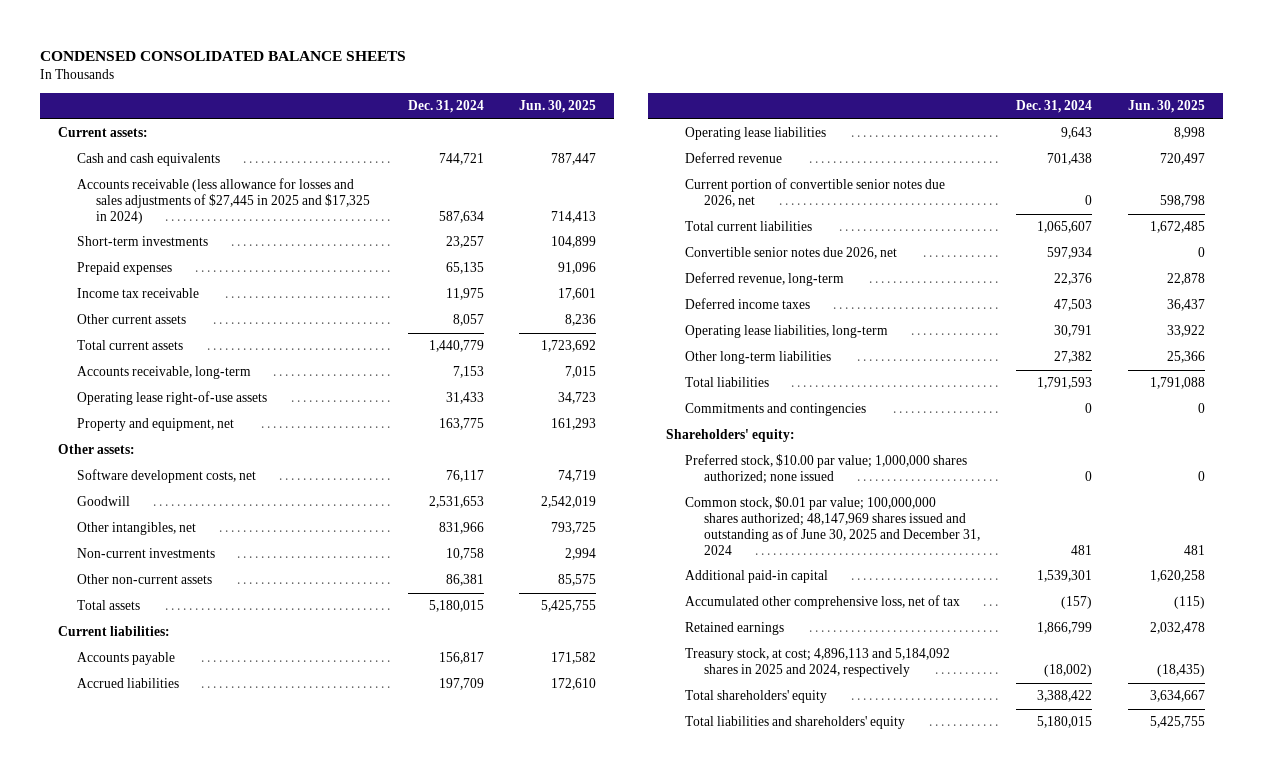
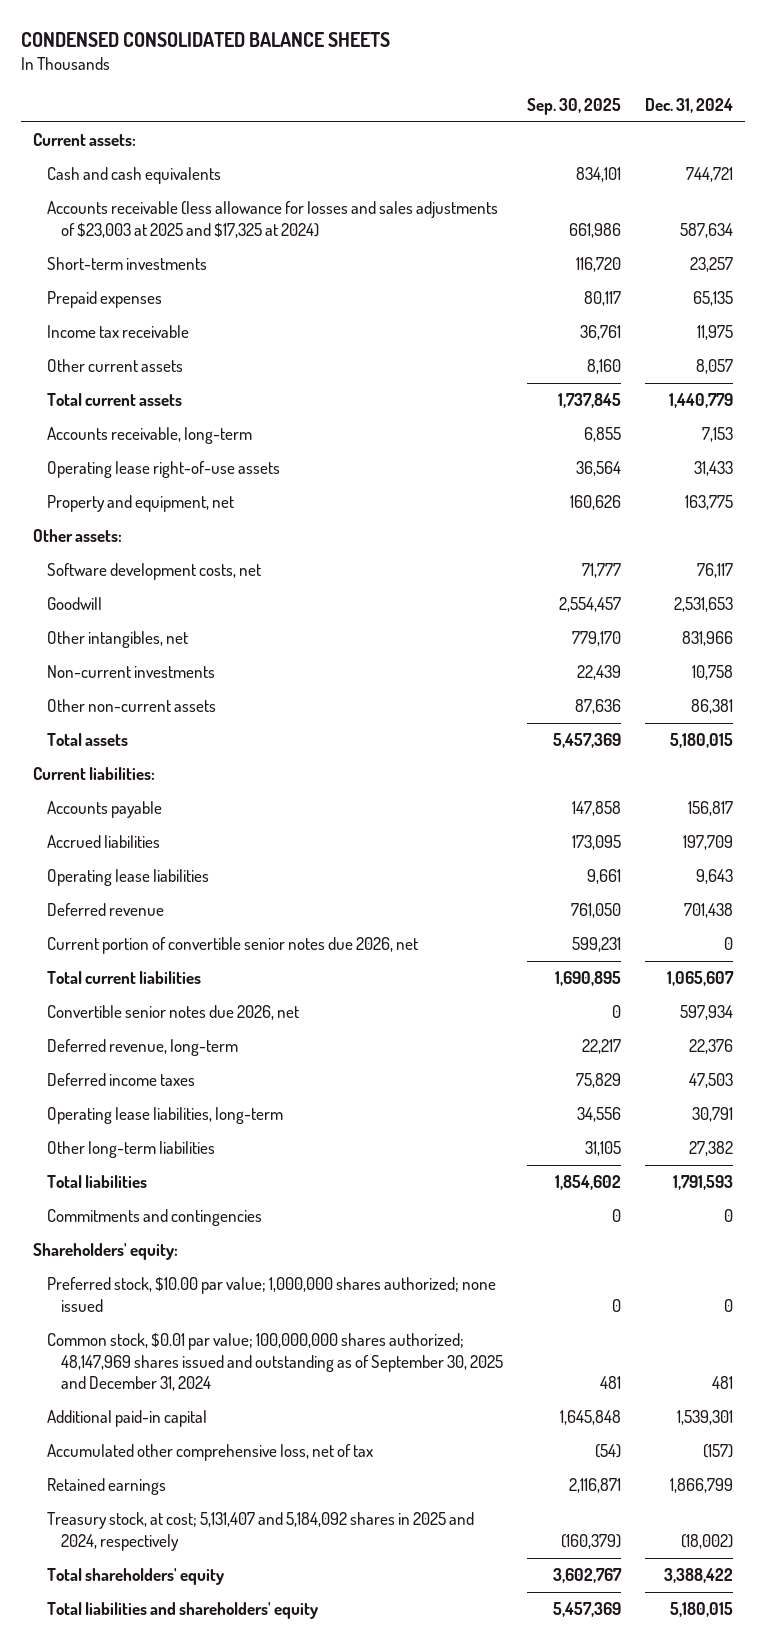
- | Dec. 31, 2024 | Jun. 30, 2025
+ | Sep. 30, 2025 | Dec. 31, 2024
- Accounts receivable (less allowance for losses and sales adjustments of $27,445 in 2025 and $17,325 in 2024) | 587,634 | 714,413
+ Accounts receivable (less allowance for losses and sales adjustments of $23,003 at 2025 and $17,325 at 2024) | 661,986 | 587,634
- Common stock, $0.01 par value; 100,000,000 shares authorized; 48,147,969 shares issued and outstanding as of June 30, 2025 and December 31, 2024 | 481 | 481
+ Common stock, $0.01 par value; 100,000,000 shares authorized; 48,147,969 shares issued and outstanding as of September 30, 2025 and December 31, 2024 | 481 | 481
- Treasury stock, at cost; 4,896,113 and 5,184,092 shares in 2025 and 2024, respectively | (18,002) | (18,435)
+ Treasury stock, at cost; 5,131,407 and 5,184,092 shares in 2025 and 2024, respectively | (160,379) | (18,002)

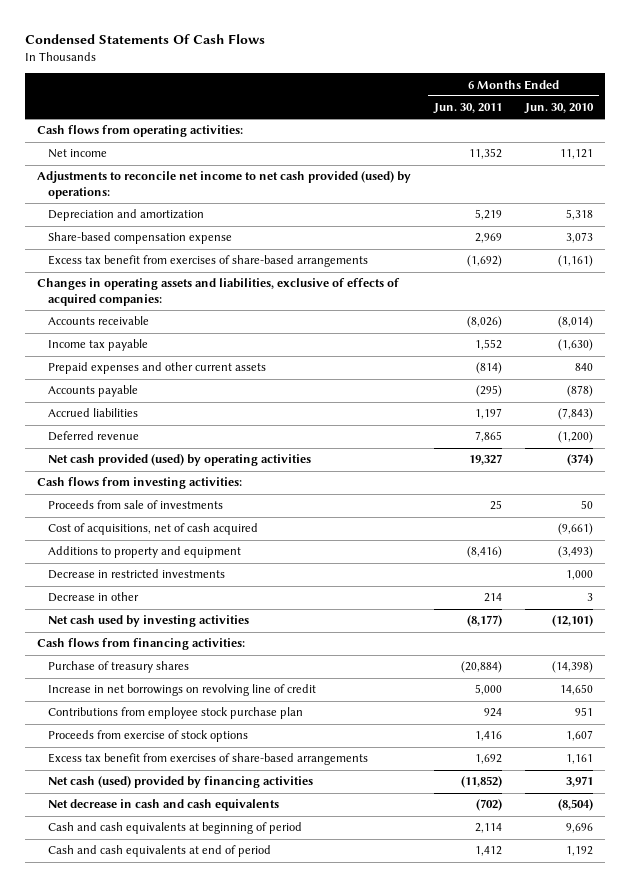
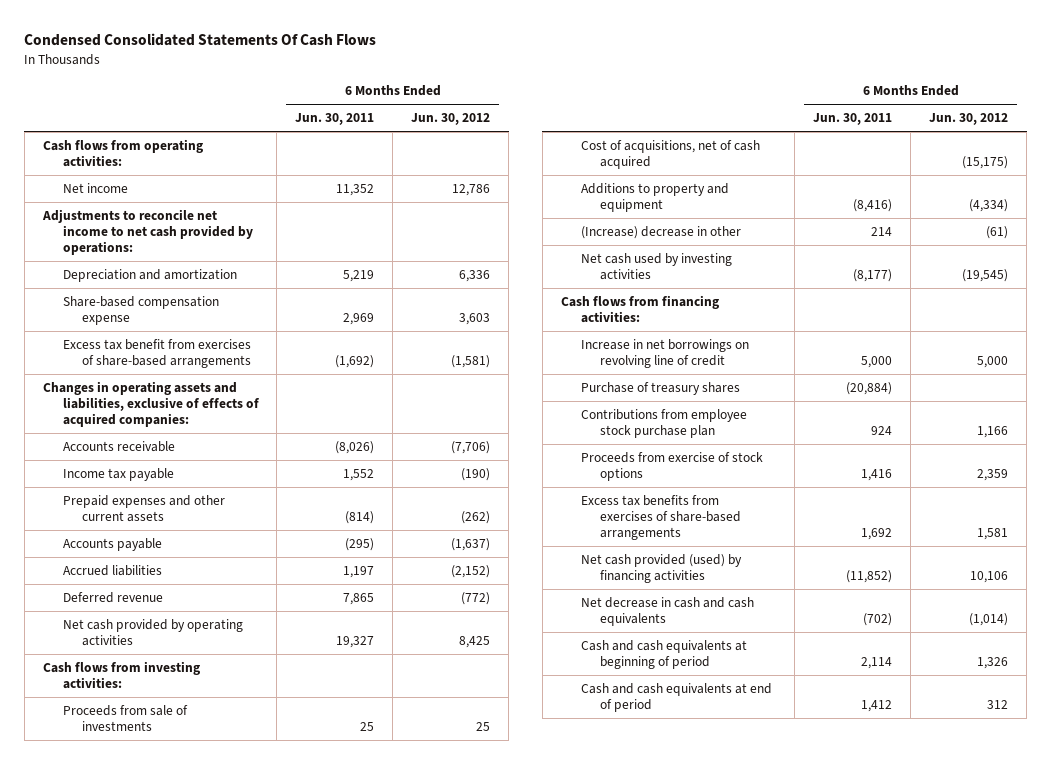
- Condensed Statements Of Cash Flows
+ Condensed Consolidated Statements Of Cash Flows
- | 6 Months Ended Jun. 30, 2011 | 6 Months Ended Jun. 30, 2010
+ | 6 Months Ended Jun. 30, 2011 | 6 Months Ended Jun. 30, 2012
- Adjustments to reconcile net income to net cash provided (used) by operations:
+ Adjustments to reconcile net income to net cash provided by operations:
- Net cash provided (used) by operating activities | 19,327 | (374)
+ Net cash provided by operating activities | 19,327 | 8,425
- Decrease in restricted investments | | 1,000
- Decrease in other | 214 | 3
+ (Increase) decrease in other | 214 | (61)
moved down: Purchase of treasury shares | (20,884) |
- Excess tax benefit from exercises of share-based arrangements | 1,692 | 1,161
- Net cash (used) provided by financing activities | (11,852) | 3,971
+ Excess tax benefits from exercises of share-based arrangements | 1,692 | 1,581
+ Net cash provided (used) by financing activities | (11,852) | 10,106

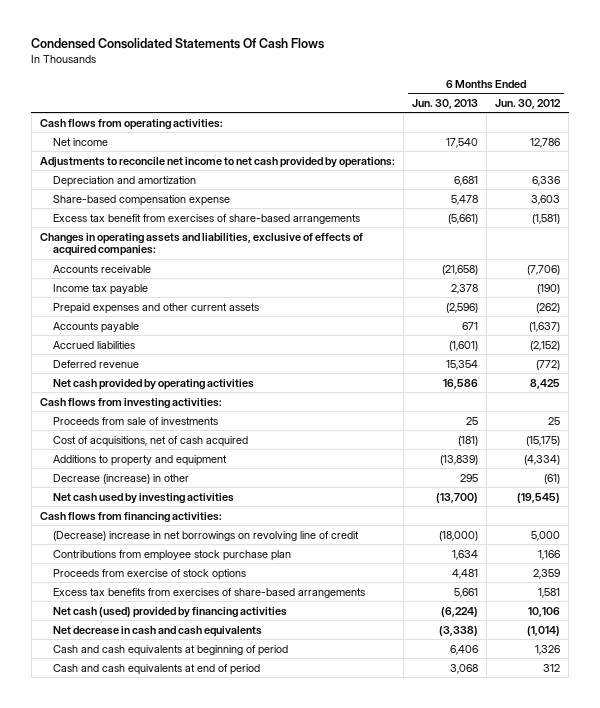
- | 6 Months Ended Jun. 30, 2011 | 6 Months Ended Jun. 30, 2012
+ | 6 Months Ended Jun. 30, 2013 | 6 Months Ended Jun. 30, 2012
- (Increase) decrease in other | 214 | (61)
+ Decrease (increase) in other | 295 | (61)
- Increase in net borrowings on revolving line of credit | 5,000 | 5,000
- Purchase of treasury shares | (20,884) |
+ (Decrease) increase in net borrowings on revolving line of credit | (18,000) | 5,000
- Net cash provided (used) by financing activities | (11,852) | 10,106
+ Net cash (used) provided by financing activities | (6,224) | 10,106

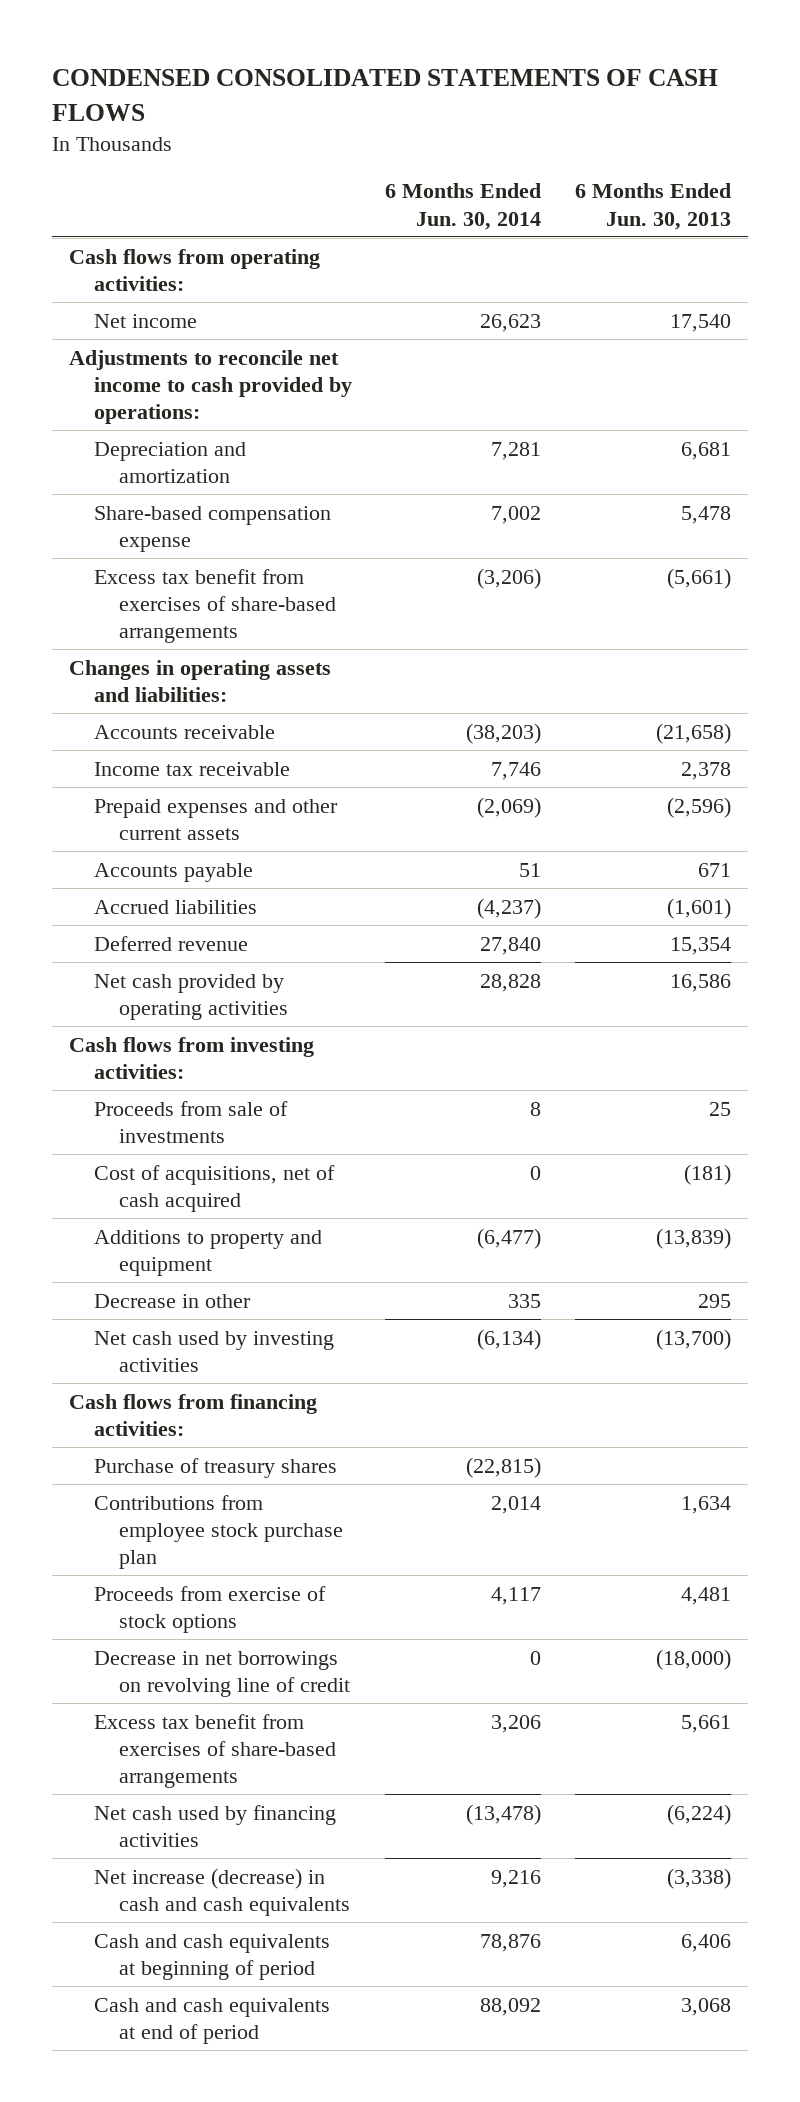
- Condensed Consolidated Statements Of Cash Flows
+ CONDENSED CONSOLIDATED STATEMENTS OF CASH FLOWS
- | 6 Months Ended Jun. 30, 2013 | 6 Months Ended Jun. 30, 2012
+ | 6 Months Ended Jun. 30, 2014 | 6 Months Ended Jun. 30, 2013
- Adjustments to reconcile net income to net cash provided by operations:
+ Adjustments to reconcile net income to cash provided by operations:
- Changes in operating assets and liabilities, exclusive of effects of acquired companies:
+ Changes in operating assets and liabilities:
- Income tax payable | 2,378 | (190)
+ Income tax receivable | 7,746 | 2,378
- Decrease (increase) in other | 295 | (61)
+ Decrease in other | 335 | 295
- (Decrease) increase in net borrowings on revolving line of credit | (18,000) | 5,000
+ Purchase of treasury shares | (22,815) |
- Excess tax benefits from exercises of share-based arrangements | 5,661 | 1,581
- Net cash (used) provided by financing activities | (6,224) | 10,106
- Net decrease in cash and cash equivalents | (3,338) | (1,014)
+ Decrease in net borrowings on revolving line of credit | 0 | (18,000)
+ Excess tax benefit from exercises of share-based arrangements | 3,206 | 5,661
+ Net cash used by financing activities | (13,478) | (6,224)
+ Net increase (decrease) in cash and cash equivalents | 9,216 | (3,338)

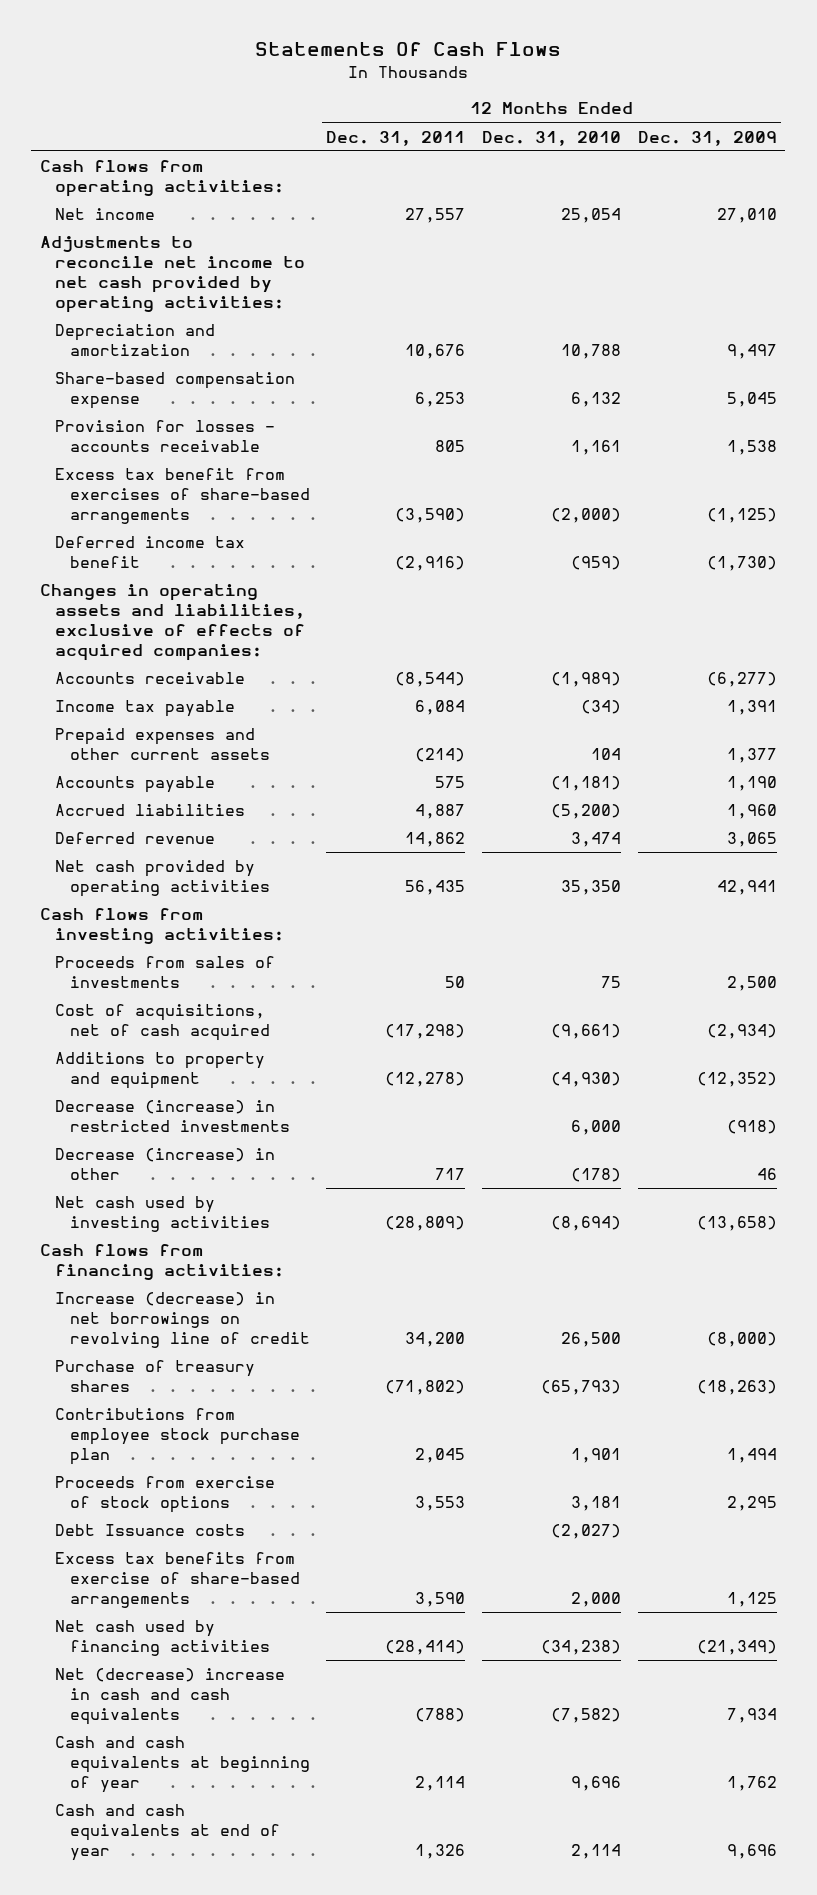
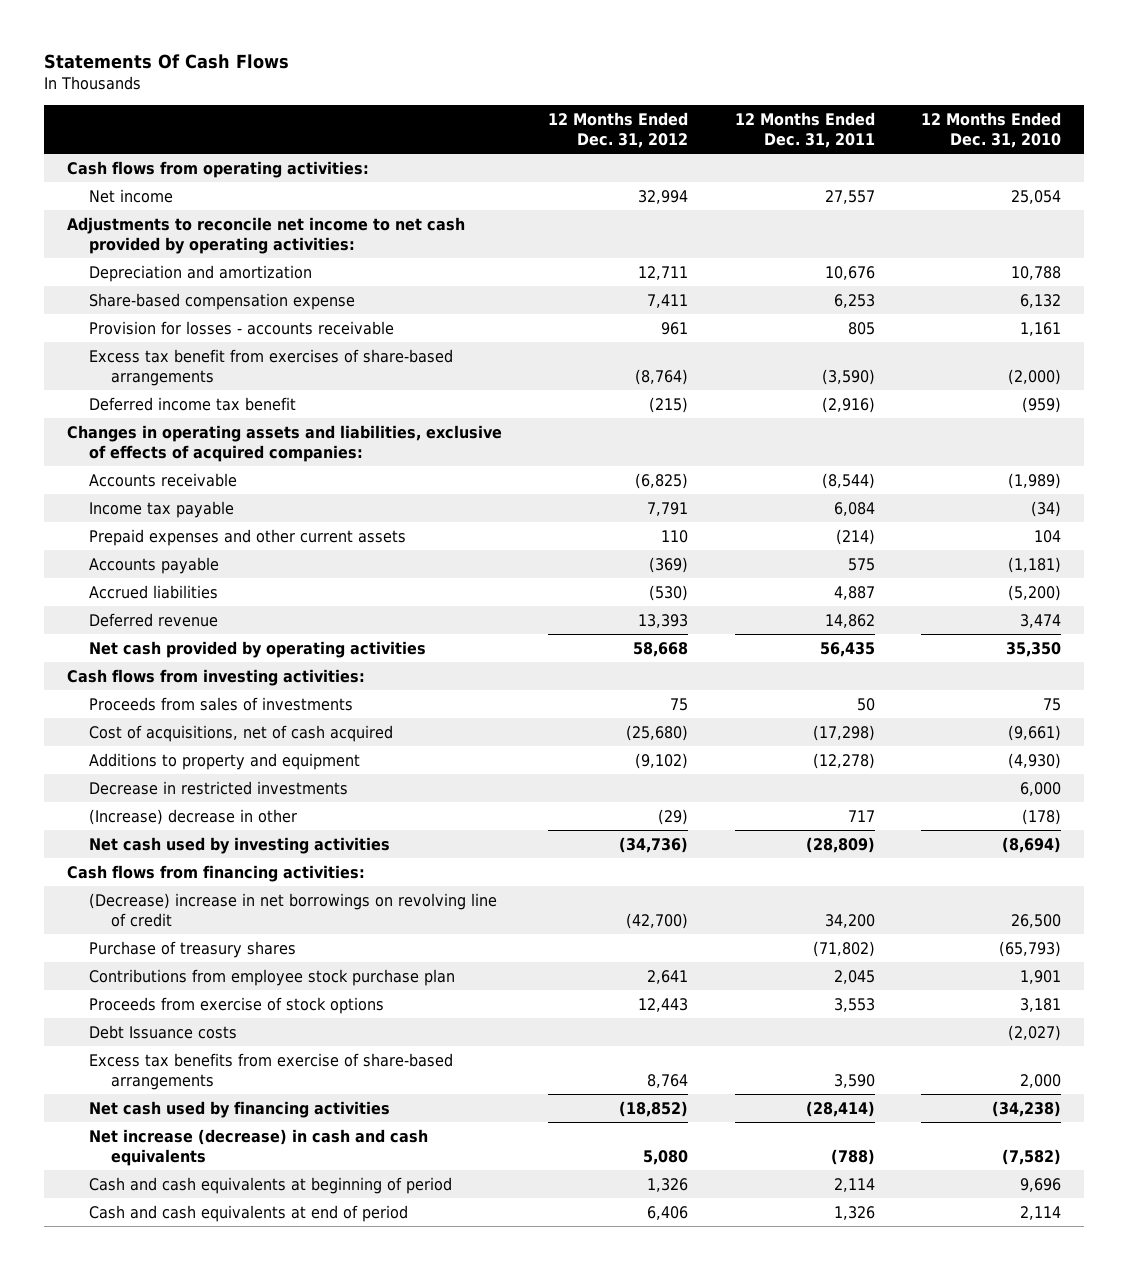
- | 12 Months Ended Dec. 31, 2011 | 12 Months Ended Dec. 31, 2010 | 12 Months Ended Dec. 31, 2009
+ | 12 Months Ended Dec. 31, 2012 | 12 Months Ended Dec. 31, 2011 | 12 Months Ended Dec. 31, 2010
- Decrease (increase) in restricted investments | | 6,000 | (918)
- Decrease (increase) in other | 717 | (178) | 46
+ Decrease in restricted investments | | | 6,000
+ (Increase) decrease in other | (29) | 717 | (178)
- Increase (decrease) in net borrowings on revolving line of credit | 34,200 | 26,500 | (8,000)
+ (Decrease) increase in net borrowings on revolving line of credit | (42,700) | 34,200 | 26,500
- Net (decrease) increase in cash and cash equivalents | (788) | (7,582) | 7,934
- Cash and cash equivalents at beginning of year | 2,114 | 9,696 | 1,762
- Cash and cash equivalents at end of year | 1,326 | 2,114 | 9,696
+ Net increase (decrease) in cash and cash equivalents | 5,080 | (788) | (7,582)
+ Cash and cash equivalents at beginning of period | 1,326 | 2,114 | 9,696
+ Cash and cash equivalents at end of period | 6,406 | 1,326 | 2,114

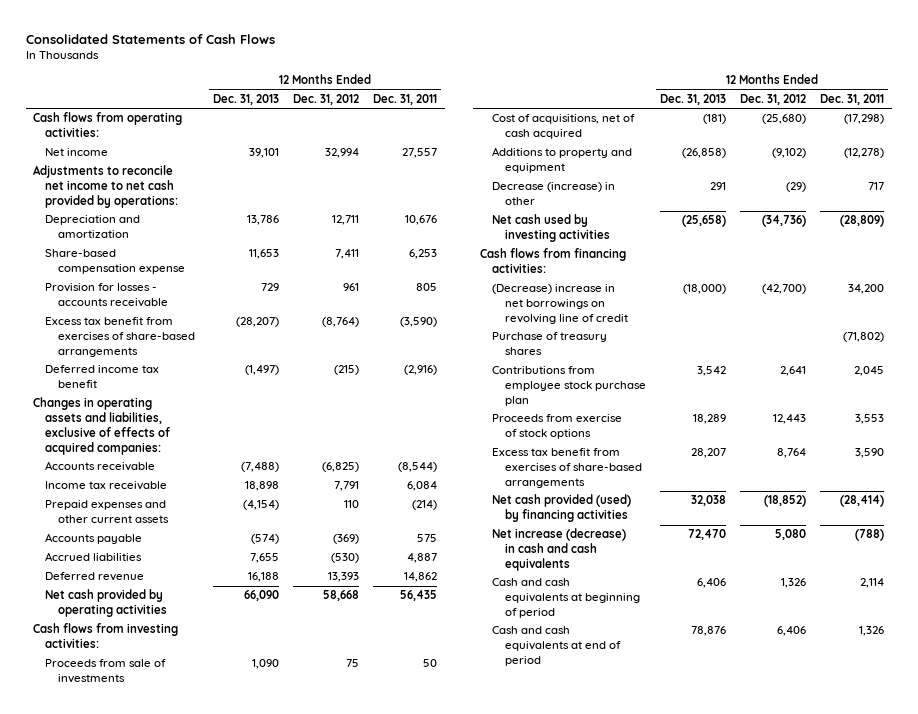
- Statements Of Cash Flows
+ Consolidated Statements of Cash Flows
- | 12 Months Ended Dec. 31, 2012 | 12 Months Ended Dec. 31, 2011 | 12 Months Ended Dec. 31, 2010
+ | 12 Months Ended Dec. 31, 2013 | 12 Months Ended Dec. 31, 2012 | 12 Months Ended Dec. 31, 2011
- Adjustments to reconcile net income to net cash provided by operating activities:
+ Adjustments to reconcile net income to net cash provided by operations:
- Income tax payable | 7,791 | 6,084 | (34)
+ Income tax receivable | 18,898 | 7,791 | 6,084
- Proceeds from sales of investments | 75 | 50 | 75
+ Proceeds from sale of investments | 1,090 | 75 | 50
- Decrease in restricted investments | | | 6,000
- (Increase) decrease in other | (29) | 717 | (178)
+ Decrease (increase) in other | 291 | (29) | 717
- Debt Issuance costs | | | (2,027)
- Excess tax benefits from exercise of share-based arrangements | 8,764 | 3,590 | 2,000
- Net cash used by financing activities | (18,852) | (28,414) | (34,238)
+ Excess tax benefit from exercises of share-based arrangements | 28,207 | 8,764 | 3,590
+ Net cash provided (used) by financing activities | 32,038 | (18,852) | (28,414)

